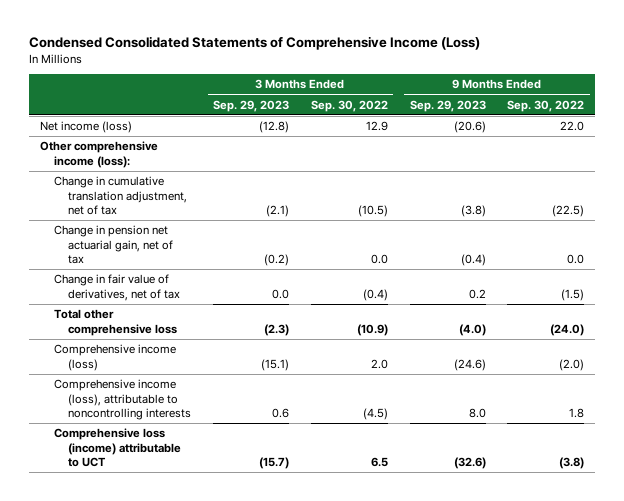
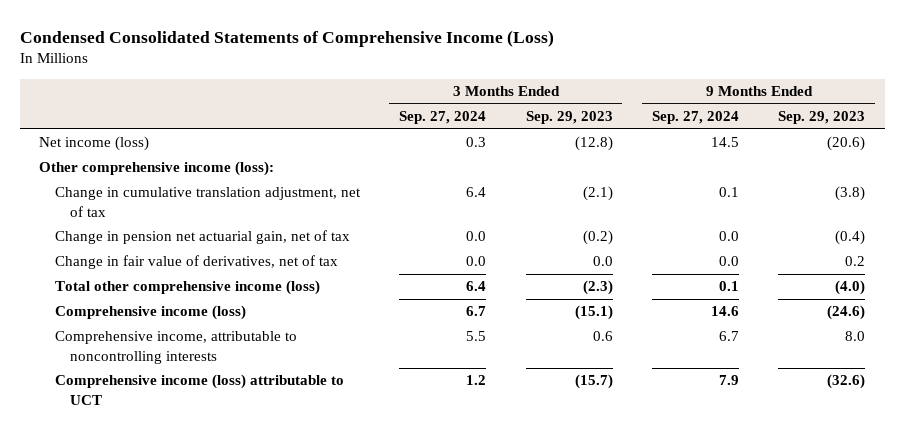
- | 3 Months Ended Sep. 29, 2023 | 3 Months Ended Sep. 30, 2022 | 9 Months Ended Sep. 29, 2023 | 9 Months Ended Sep. 30, 2022
+ | 3 Months Ended Sep. 27, 2024 | 3 Months Ended Sep. 29, 2023 | 9 Months Ended Sep. 27, 2024 | 9 Months Ended Sep. 29, 2023
- Total other comprehensive loss | (2.3) | (10.9) | (4.0) | (24.0)
+ Total other comprehensive income (loss) | 6.4 | (2.3) | 0.1 | (4.0)
- Comprehensive income (loss), attributable to noncontrolling interests | 0.6 | (4.5) | 8.0 | 1.8
- Comprehensive loss (income) attributable to UCT | (15.7) | 6.5 | (32.6) | (3.8)
+ Comprehensive income, attributable to noncontrolling interests | 5.5 | 0.6 | 6.7 | 8.0
+ Comprehensive income (loss) attributable to UCT | 1.2 | (15.7) | 7.9 | (32.6)

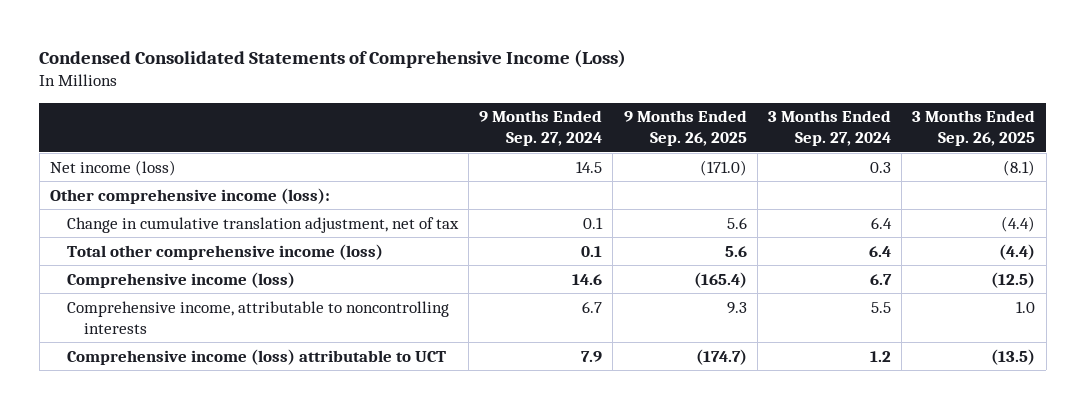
- | 3 Months Ended Sep. 27, 2024 | 3 Months Ended Sep. 29, 2023 | 9 Months Ended Sep. 27, 2024 | 9 Months Ended Sep. 29, 2023
+ | 9 Months Ended Sep. 27, 2024 | 9 Months Ended Sep. 26, 2025 | 3 Months Ended Sep. 27, 2024 | 3 Months Ended Sep. 26, 2025
- Change in pension net actuarial gain, net of tax | 0.0 | (0.2) | 0.0 | (0.4)
- Change in fair value of derivatives, net of tax | 0.0 | 0.0 | 0.0 | 0.2

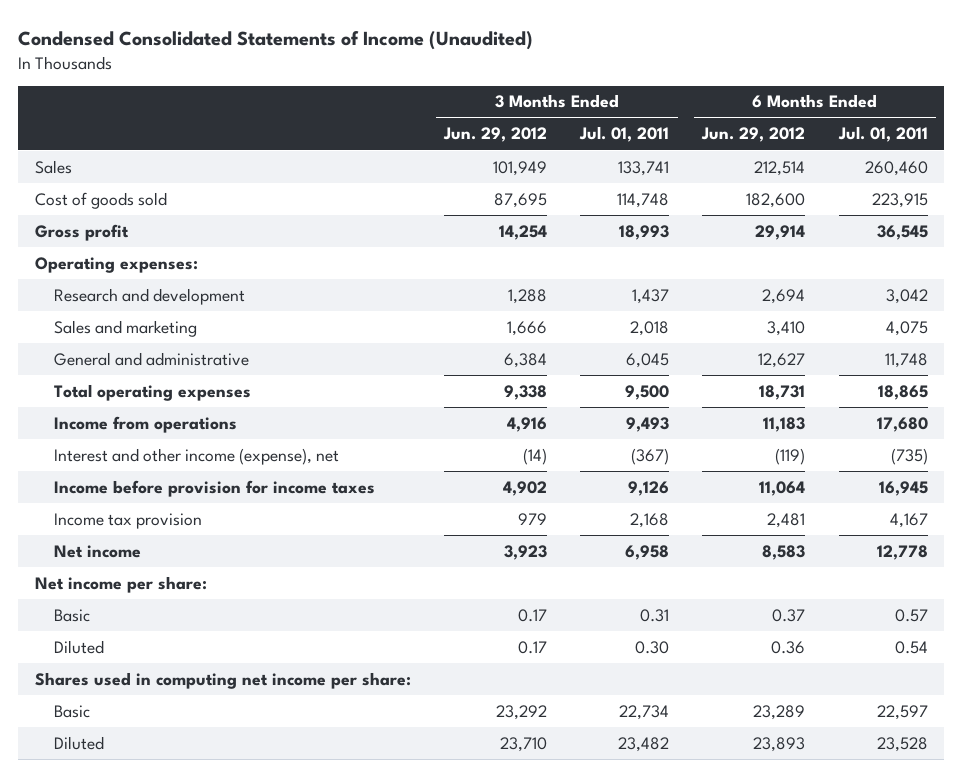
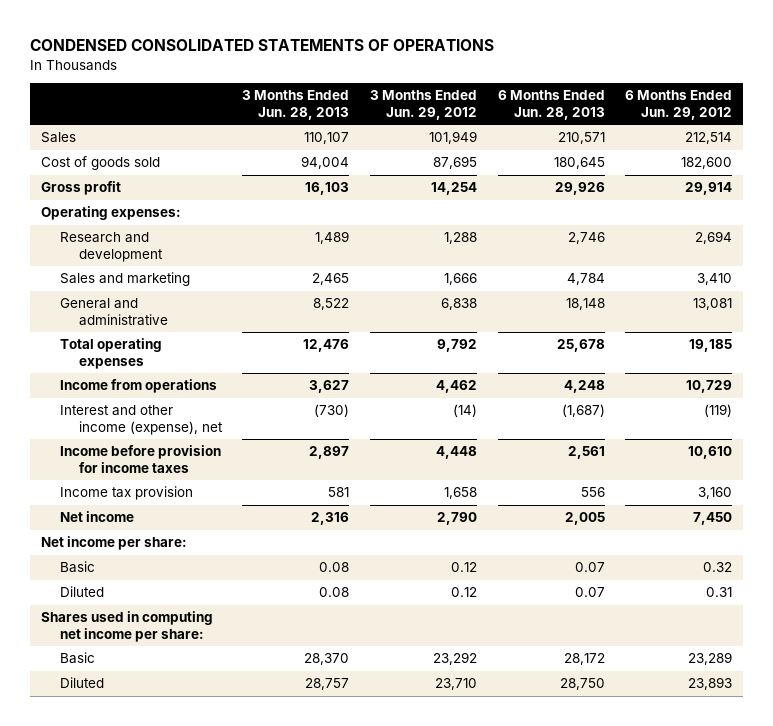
- Condensed Consolidated Statements of Income (Unaudited)
+ CONDENSED CONSOLIDATED STATEMENTS OF OPERATIONS
- | 3 Months Ended Jun. 29, 2012 | 3 Months Ended Jul. 01, 2011 | 6 Months Ended Jun. 29, 2012 | 6 Months Ended Jul. 01, 2011
+ | 3 Months Ended Jun. 28, 2013 | 3 Months Ended Jun. 29, 2012 | 6 Months Ended Jun. 28, 2013 | 6 Months Ended Jun. 29, 2012
- General and administrative | 6,384 | 6,045 | 12,627 | 11,748
- Total operating expenses | 9,338 | 9,500 | 18,731 | 18,865
- Income from operations | 4,916 | 9,493 | 11,183 | 17,680
+ General and administrative | 8,522 | 6,838 | 18,148 | 13,081
+ Total operating expenses | 12,476 | 9,792 | 25,678 | 19,185
+ Income from operations | 3,627 | 4,462 | 4,248 | 10,729
- Income before provision for income taxes | 4,902 | 9,126 | 11,064 | 16,945
- Income tax provision | 979 | 2,168 | 2,481 | 4,167
- Net income | 3,923 | 6,958 | 8,583 | 12,778
+ Income before provision for income taxes | 2,897 | 4,448 | 2,561 | 10,610
+ Income tax provision | 581 | 1,658 | 556 | 3,160
+ Net income | 2,316 | 2,790 | 2,005 | 7,450
- Basic | 0.17 | 0.31 | 0.37 | 0.57
- Diluted | 0.17 | 0.30 | 0.36 | 0.54
+ Basic | 0.08 | 0.12 | 0.07 | 0.32
+ Diluted | 0.08 | 0.12 | 0.07 | 0.31

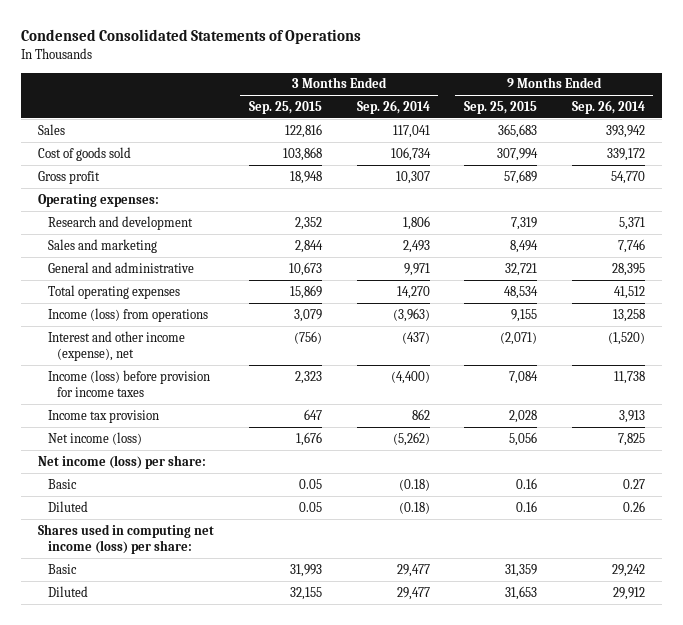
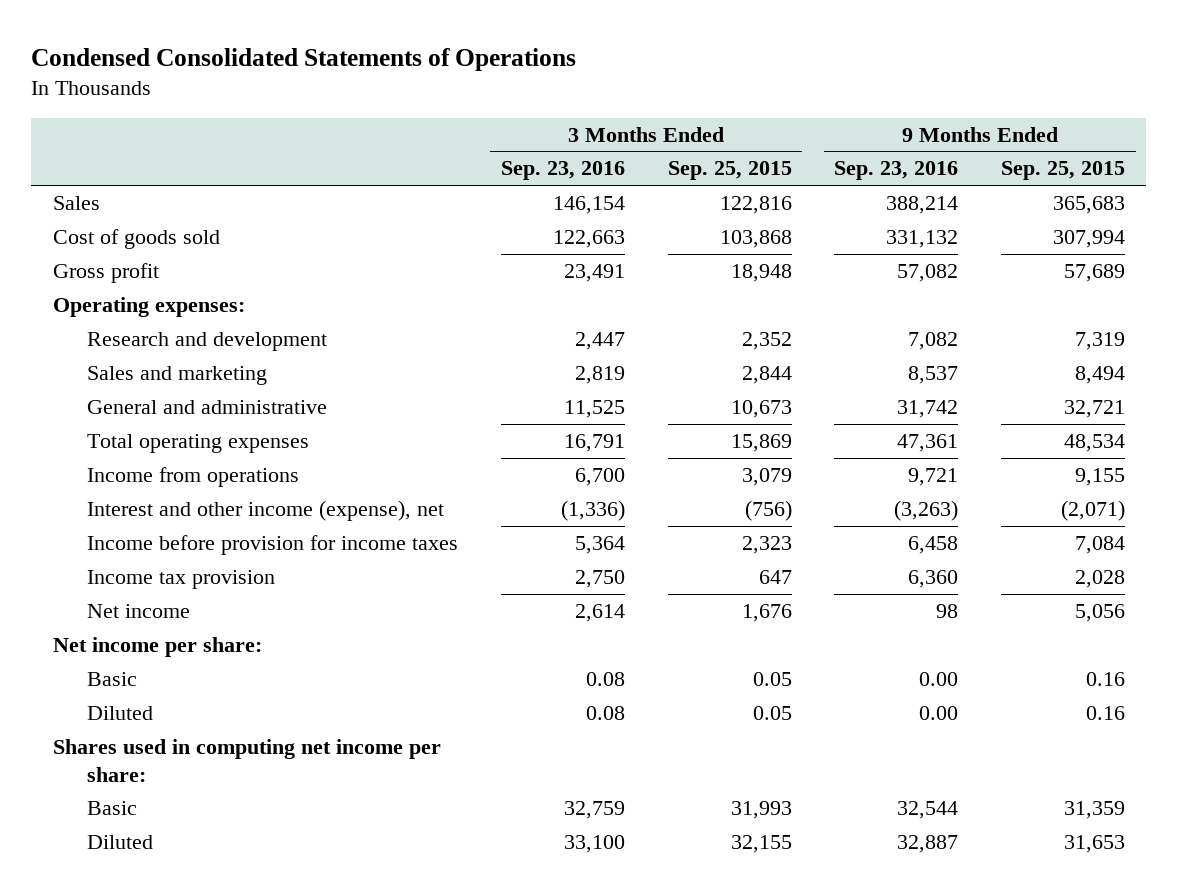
- | 3 Months Ended Sep. 25, 2015 | 3 Months Ended Sep. 26, 2014 | 9 Months Ended Sep. 25, 2015 | 9 Months Ended Sep. 26, 2014
+ | 3 Months Ended Sep. 23, 2016 | 3 Months Ended Sep. 25, 2015 | 9 Months Ended Sep. 23, 2016 | 9 Months Ended Sep. 25, 2015
- Income (loss) from operations | 3,079 | (3,963) | 9,155 | 13,258
+ Income from operations | 6,700 | 3,079 | 9,721 | 9,155
- Income (loss) before provision for income taxes | 2,323 | (4,400) | 7,084 | 11,738
+ Income before provision for income taxes | 5,364 | 2,323 | 6,458 | 7,084
- Net income (loss) | 1,676 | (5,262) | 5,056 | 7,825
- Net income (loss) per share:
+ Net income | 2,614 | 1,676 | 98 | 5,056
+ Net income per share:
- Shares used in computing net income (loss) per share:
+ Shares used in computing net income per share:

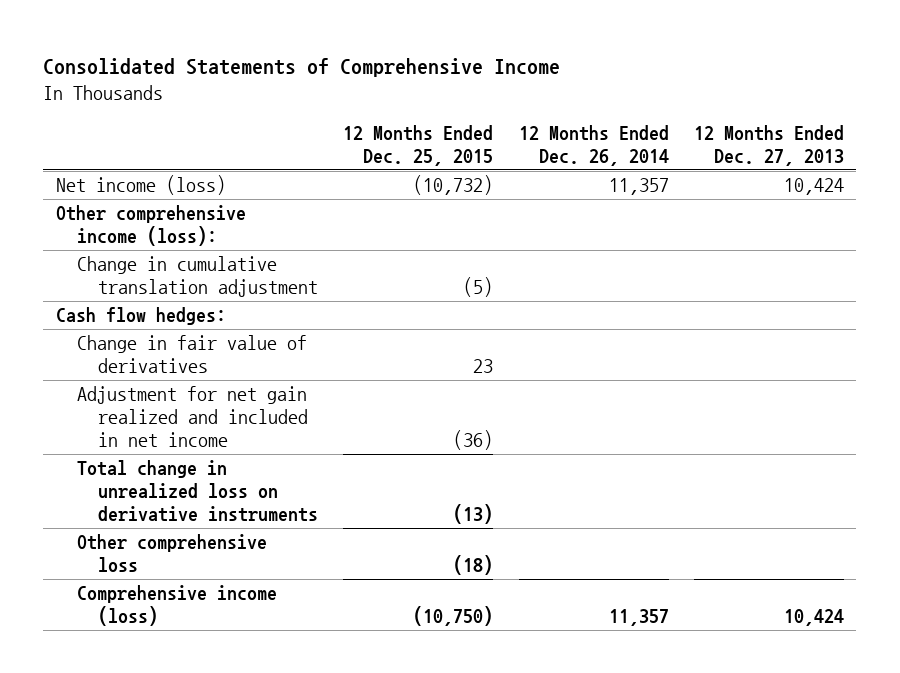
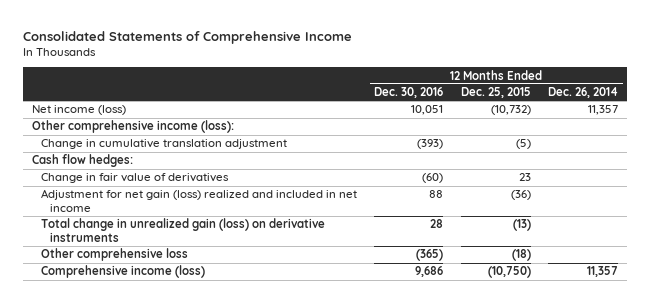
- | 12 Months Ended Dec. 25, 2015 | 12 Months Ended Dec. 26, 2014 | 12 Months Ended Dec. 27, 2013
+ | 12 Months Ended Dec. 30, 2016 | 12 Months Ended Dec. 25, 2015 | 12 Months Ended Dec. 26, 2014
- Adjustment for net gain realized and included in net income | (36) | |
- Total change in unrealized loss on derivative instruments | (13) | |
+ Adjustment for net gain (loss) realized and included in net income | 88 | (36) |
+ Total change in unrealized gain (loss) on derivative instruments | 28 | (13) |

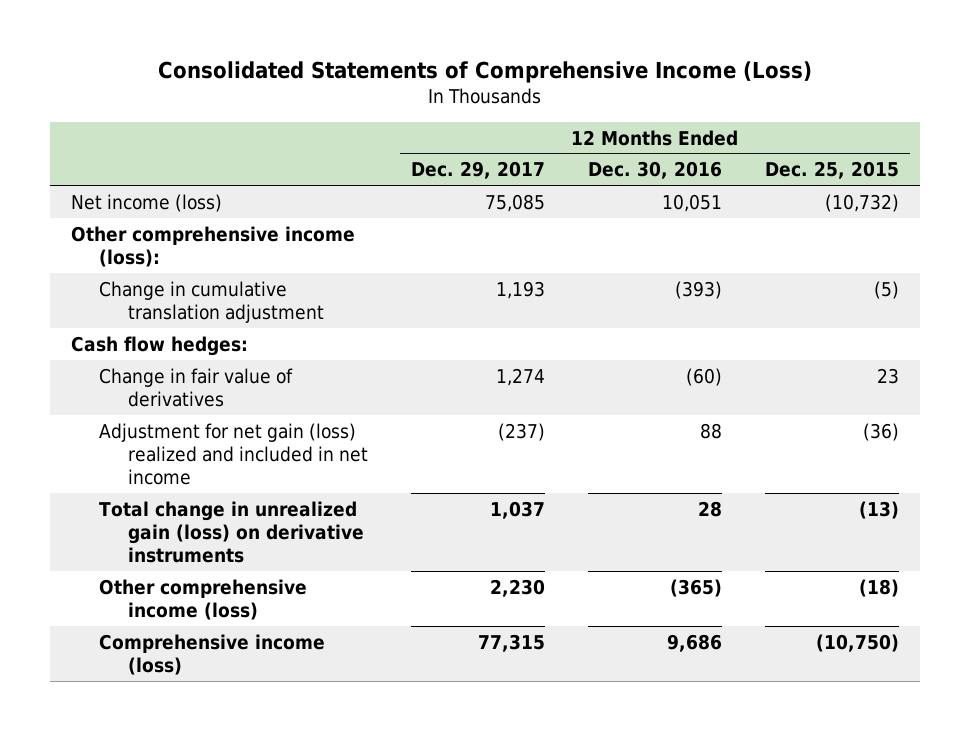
- Consolidated Statements of Comprehensive Income
+ Consolidated Statements of Comprehensive Income (Loss)
- | 12 Months Ended Dec. 30, 2016 | 12 Months Ended Dec. 25, 2015 | 12 Months Ended Dec. 26, 2014
+ | 12 Months Ended Dec. 29, 2017 | 12 Months Ended Dec. 30, 2016 | 12 Months Ended Dec. 25, 2015
- Other comprehensive loss | (365) | (18) |
+ Other comprehensive income (loss) | 2,230 | (365) | (18)

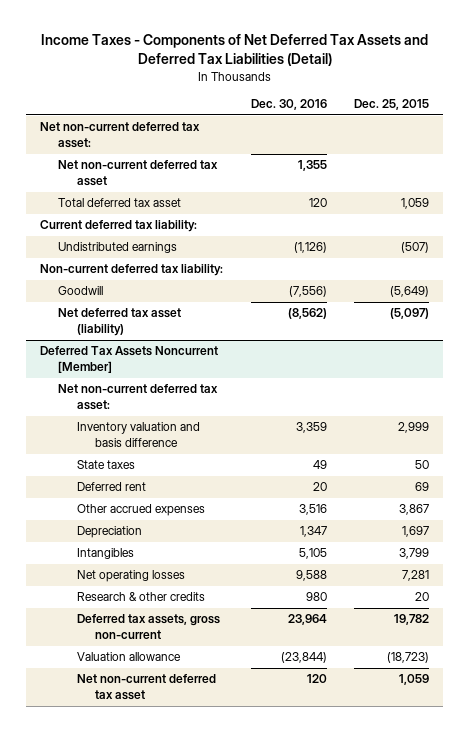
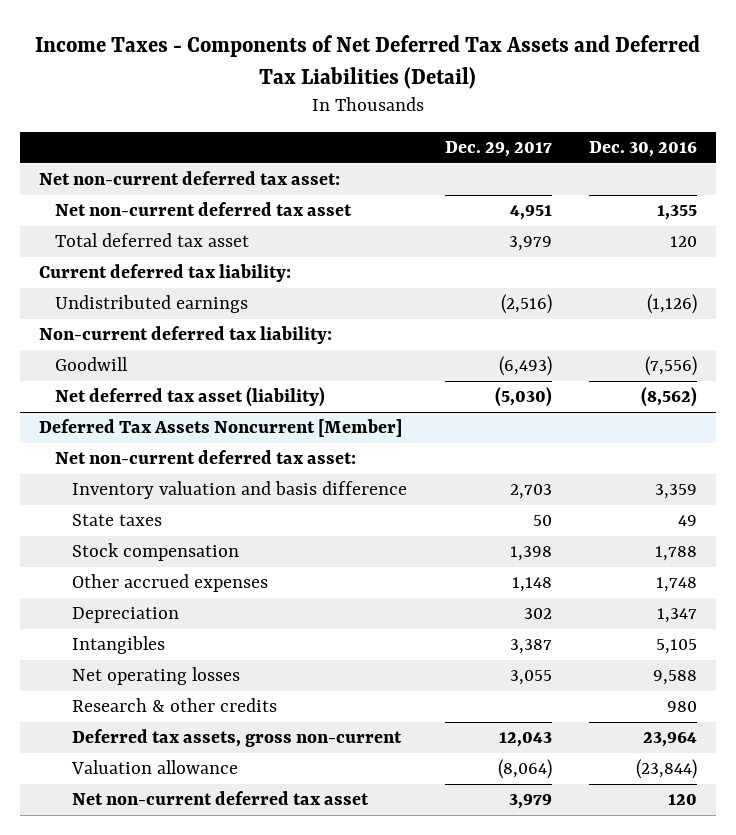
- | Dec. 30, 2016 | Dec. 25, 2015
+ | Dec. 29, 2017 | Dec. 30, 2016
@ Deferred Tax Assets Noncurrent [Member]
- Deferred rent | 20 | 69
- Other accrued expenses | 3,516 | 3,867
+ Stock compensation | 1,398 | 1,788
+ Other accrued expenses | 1,148 | 1,748

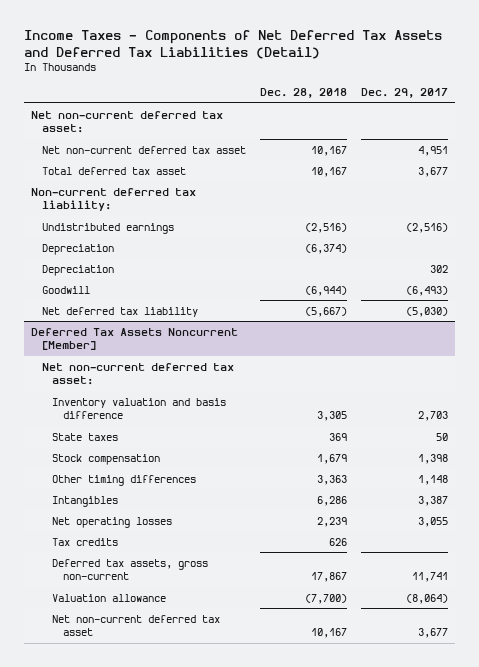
- | Dec. 29, 2017 | Dec. 30, 2016
+ | Dec. 28, 2018 | Dec. 29, 2017
- Total deferred tax asset | 3,979 | 120
- Current deferred tax liability:
+ Total deferred tax asset | 10,167 | 3,677
moved down: Undistributed earnings | (2,516) | (2,516)
+ Depreciation | (6,374) |
+ Depreciation | | 302
- Net deferred tax asset (liability) | (5,030) | (8,562)
+ Net deferred tax liability | (5,667) | (5,030)
@ Deferred Tax Assets Noncurrent [Member]
- Other accrued expenses | 1,148 | 1,748
- Depreciation | 302 | 1,347
+ Other timing differences | 3,363 | 1,148
- Research & other credits | | 980
- Deferred tax assets, gross non-current | 12,043 | 23,964
+ Tax credits | 626 |
+ Deferred tax assets, gross non-current | 17,867 | 11,741
- Net non-current deferred tax asset | 3,979 | 120
+ Net non-current deferred tax asset | 10,167 | 3,677

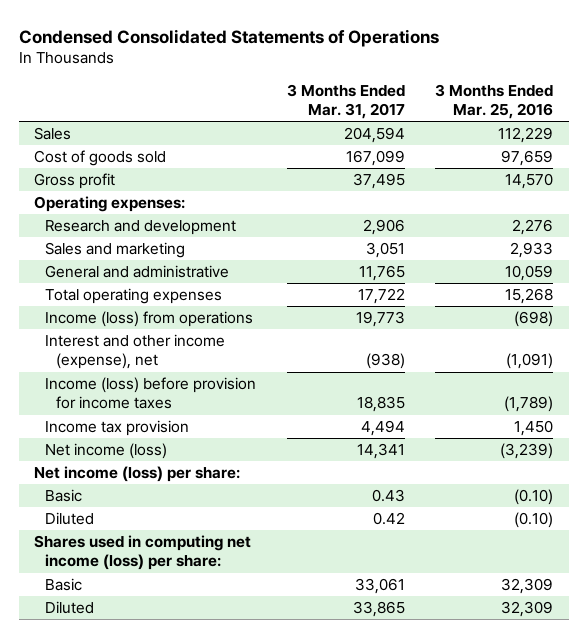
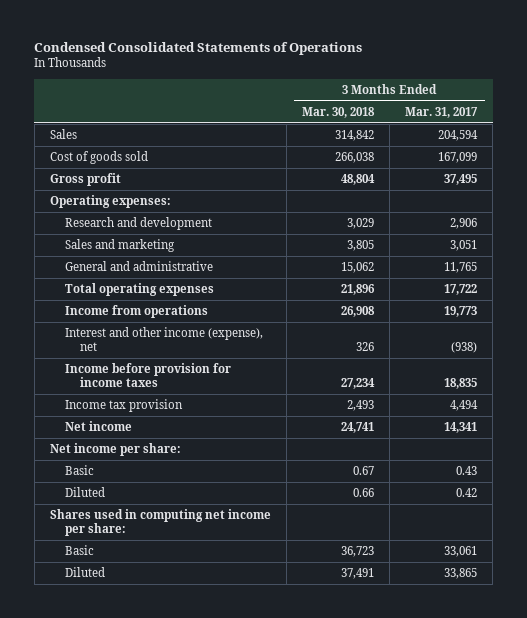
- | 3 Months Ended Mar. 31, 2017 | 3 Months Ended Mar. 25, 2016
+ | 3 Months Ended Mar. 30, 2018 | 3 Months Ended Mar. 31, 2017
- Income (loss) from operations | 19,773 | (698)
+ Income from operations | 26,908 | 19,773
- Income (loss) before provision for income taxes | 18,835 | (1,789)
+ Income before provision for income taxes | 27,234 | 18,835
- Net income (loss) | 14,341 | (3,239)
- Net income (loss) per share:
+ Net income | 24,741 | 14,341
+ Net income per share:
- Shares used in computing net income (loss) per share:
+ Shares used in computing net income per share:

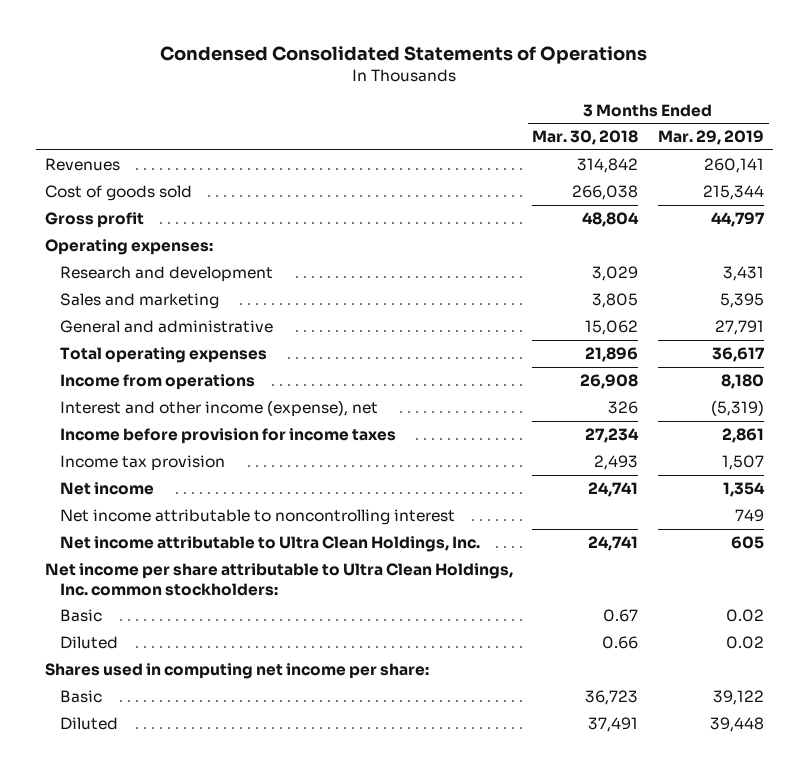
- | 3 Months Ended Mar. 30, 2018 | 3 Months Ended Mar. 31, 2017
+ | 3 Months Ended Mar. 30, 2018 | 3 Months Ended Mar. 29, 2019
- Sales | 314,842 | 204,594
+ Revenues | 314,842 | 260,141
- Net income per share:
+ Net income attributable to noncontrolling interest | | 749
+ Net income attributable to Ultra Clean Holdings, Inc. | 24,741 | 605
+ Net income per share attributable to Ultra Clean Holdings, Inc. common stockholders:

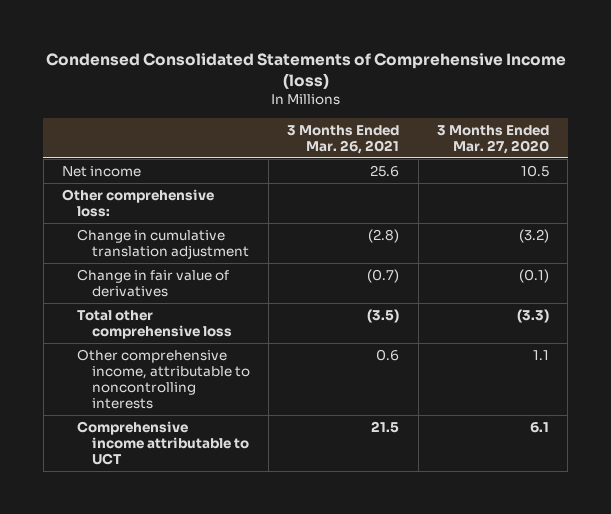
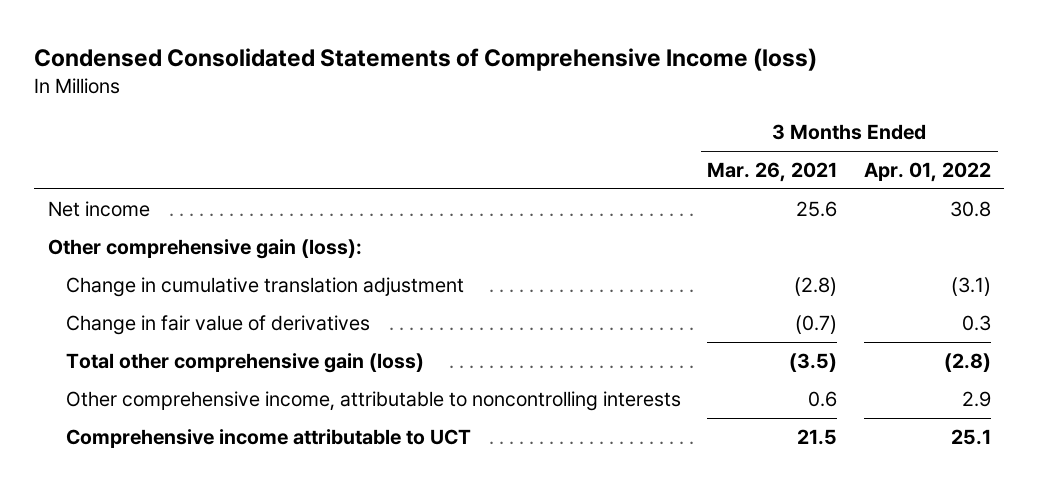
- | 3 Months Ended Mar. 26, 2021 | 3 Months Ended Mar. 27, 2020
+ | 3 Months Ended Mar. 26, 2021 | 3 Months Ended Apr. 01, 2022
- Other comprehensive loss:
+ Other comprehensive gain (loss):
- Total other comprehensive loss | (3.5) | (3.3)
+ Total other comprehensive gain (loss) | (3.5) | (2.8)

